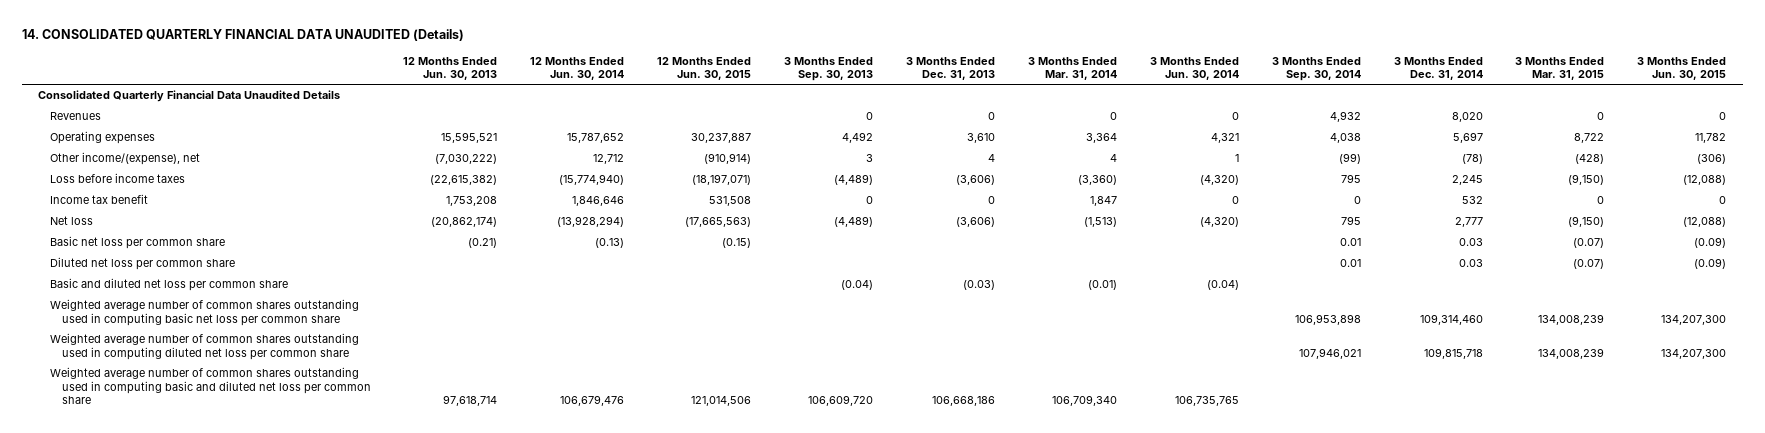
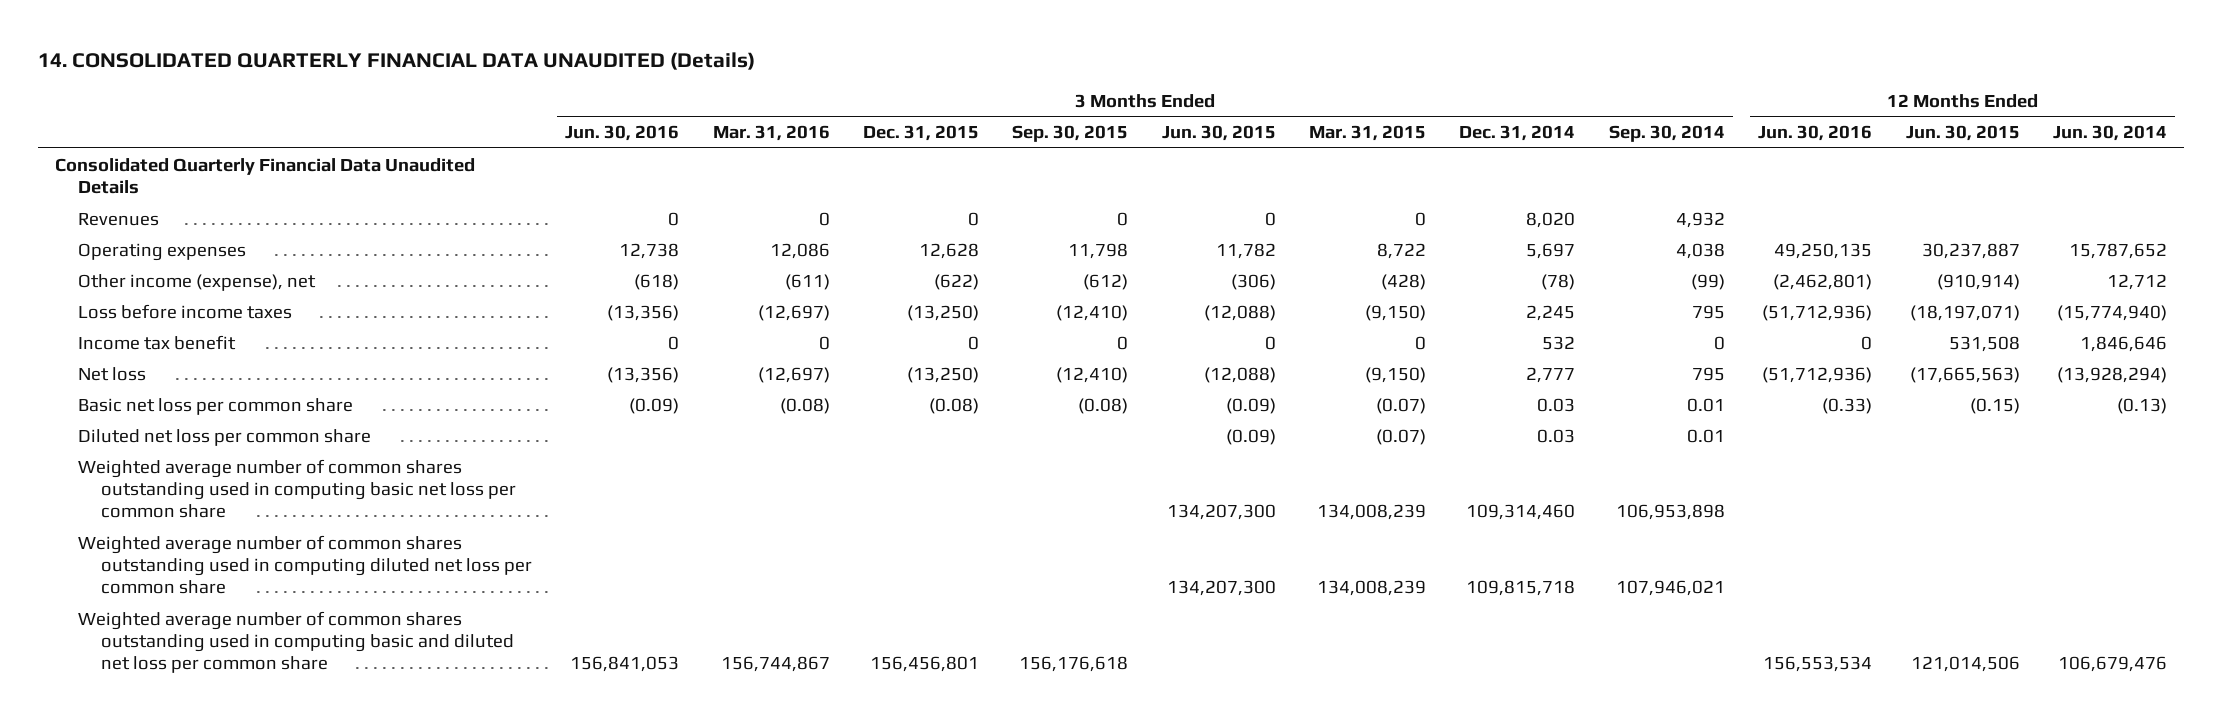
- | 12 Months Ended Jun. 30, 2013 | 12 Months Ended Jun. 30, 2014 | 12 Months Ended Jun. 30, 2015 | 3 Months Ended Sep. 30, 2013 | 3 Months Ended Dec. 31, 2013 | 3 Months Ended Mar. 31, 2014 | 3 Months Ended Jun. 30, 2014 | 3 Months Ended Sep. 30, 2014 | 3 Months Ended Dec. 31, 2014 | 3 Months Ended Mar. 31, 2015 | 3 Months Ended Jun. 30, 2015
+ | 3 Months Ended Jun. 30, 2016 | 3 Months Ended Mar. 31, 2016 | 3 Months Ended Dec. 31, 2015 | 3 Months Ended Sep. 30, 2015 | 3 Months Ended Jun. 30, 2015 | 3 Months Ended Mar. 31, 2015 | 3 Months Ended Dec. 31, 2014 | 3 Months Ended Sep. 30, 2014 | 12 Months Ended Jun. 30, 2016 | 12 Months Ended Jun. 30, 2015 | 12 Months Ended Jun. 30, 2014
- Other income/(expense), net | (7,030,222) | 12,712 | (910,914) | 3 | 4 | 4 | 1 | (99) | (78) | (428) | (306)
+ Other income (expense), net | (618) | (611) | (622) | (612) | (306) | (428) | (78) | (99) | (2,462,801) | (910,914) | 12,712
- Basic and diluted net loss per common share | | | | (0.04) | (0.03) | (0.01) | (0.04) | | | |

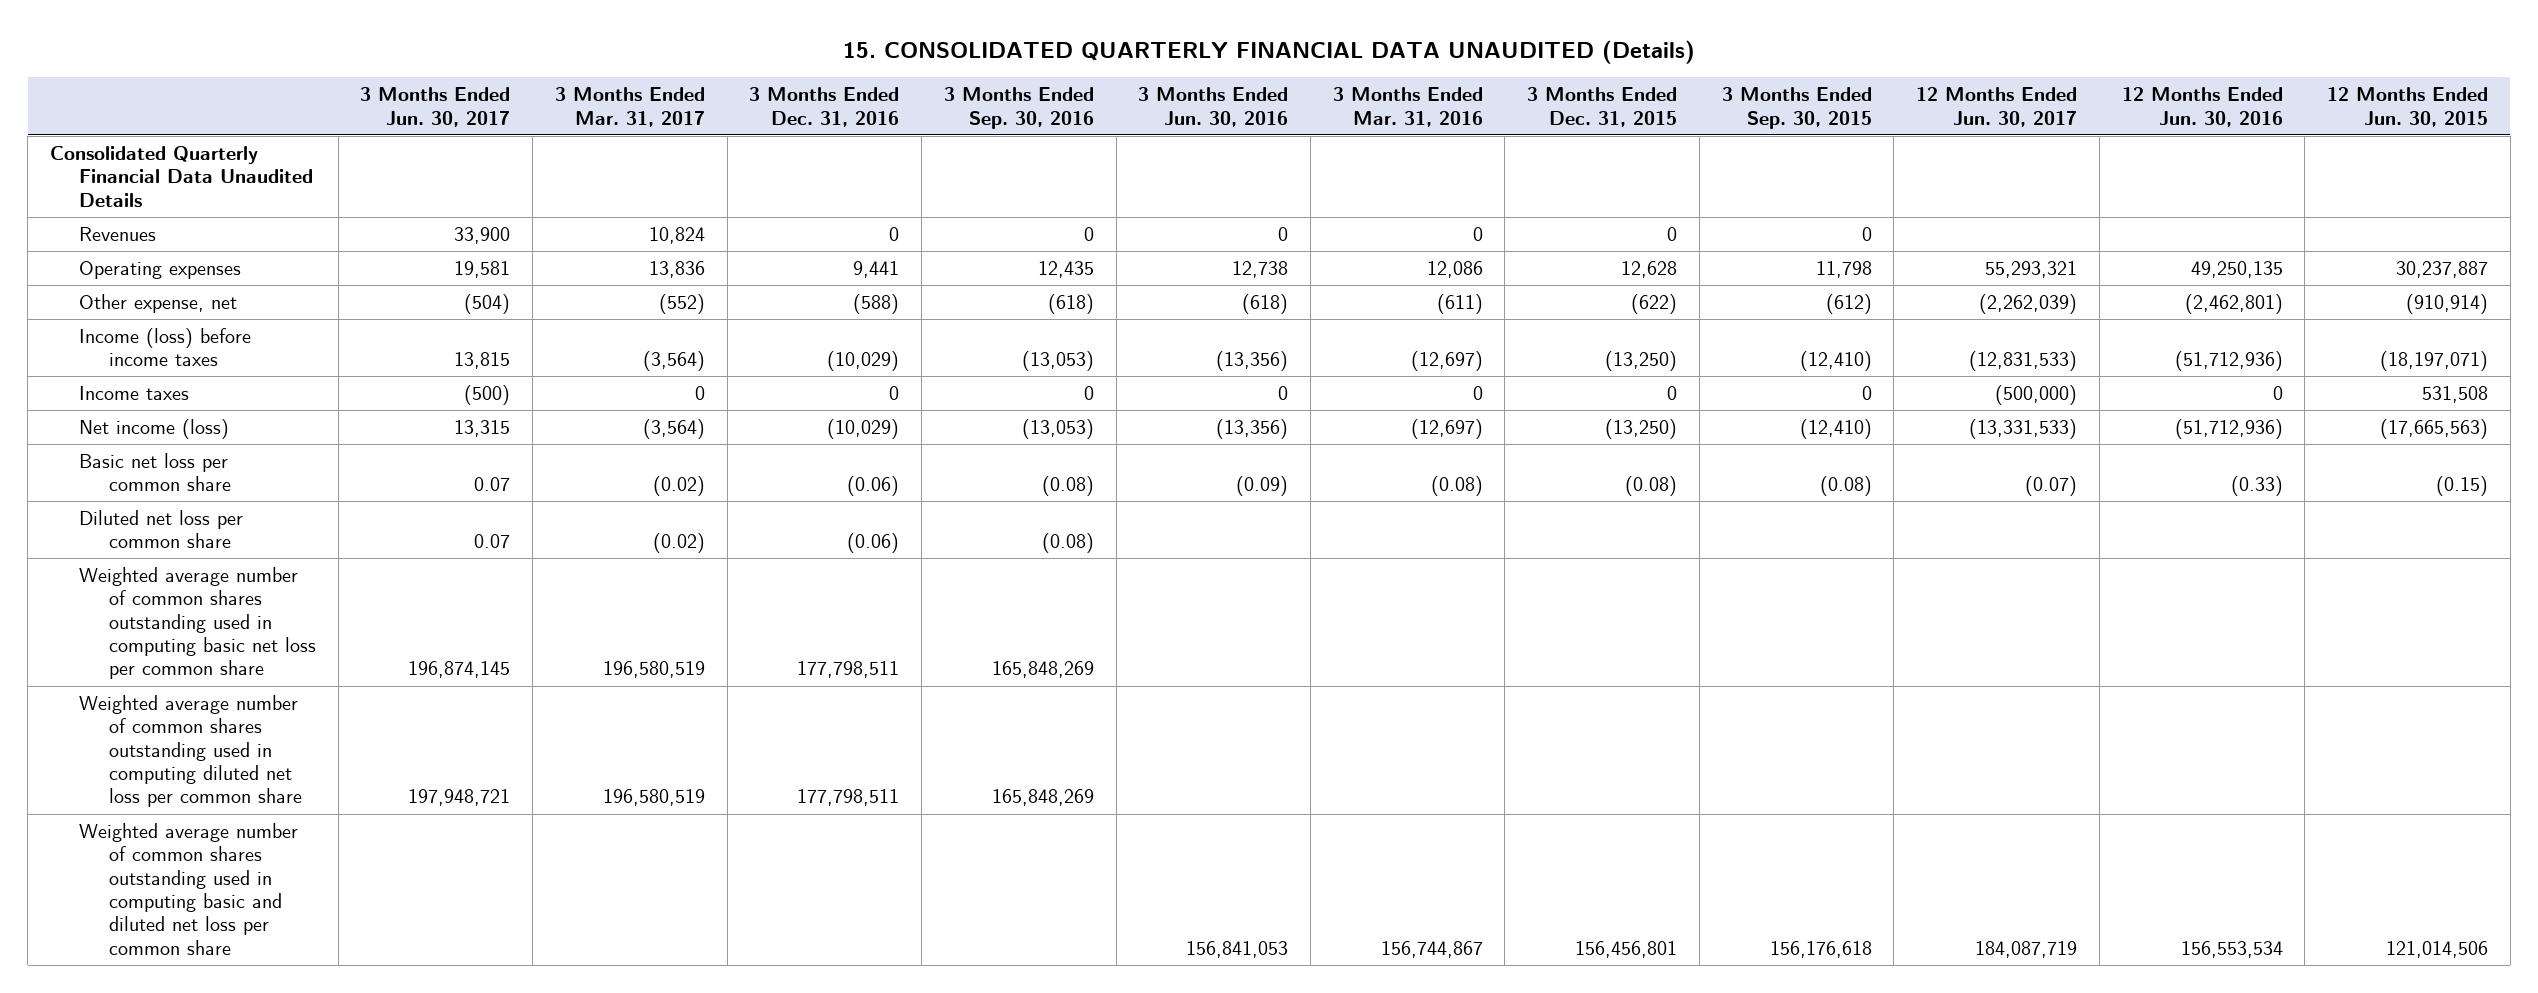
- 14. CONSOLIDATED QUARTERLY FINANCIAL DATA UNAUDITED (Details)
+ 15. CONSOLIDATED QUARTERLY FINANCIAL DATA UNAUDITED (Details)
- | 3 Months Ended Jun. 30, 2016 | 3 Months Ended Mar. 31, 2016 | 3 Months Ended Dec. 31, 2015 | 3 Months Ended Sep. 30, 2015 | 3 Months Ended Jun. 30, 2015 | 3 Months Ended Mar. 31, 2015 | 3 Months Ended Dec. 31, 2014 | 3 Months Ended Sep. 30, 2014 | 12 Months Ended Jun. 30, 2016 | 12 Months Ended Jun. 30, 2015 | 12 Months Ended Jun. 30, 2014
+ | 3 Months Ended Jun. 30, 2017 | 3 Months Ended Mar. 31, 2017 | 3 Months Ended Dec. 31, 2016 | 3 Months Ended Sep. 30, 2016 | 3 Months Ended Jun. 30, 2016 | 3 Months Ended Mar. 31, 2016 | 3 Months Ended Dec. 31, 2015 | 3 Months Ended Sep. 30, 2015 | 12 Months Ended Jun. 30, 2017 | 12 Months Ended Jun. 30, 2016 | 12 Months Ended Jun. 30, 2015
- Other income (expense), net | (618) | (611) | (622) | (612) | (306) | (428) | (78) | (99) | (2,462,801) | (910,914) | 12,712
- Loss before income taxes | (13,356) | (12,697) | (13,250) | (12,410) | (12,088) | (9,150) | 2,245 | 795 | (51,712,936) | (18,197,071) | (15,774,940)
- Income tax benefit | 0 | 0 | 0 | 0 | 0 | 0 | 532 | 0 | 0 | 531,508 | 1,846,646
- Net loss | (13,356) | (12,697) | (13,250) | (12,410) | (12,088) | (9,150) | 2,777 | 795 | (51,712,936) | (17,665,563) | (13,928,294)
+ Other expense, net | (504) | (552) | (588) | (618) | (618) | (611) | (622) | (612) | (2,262,039) | (2,462,801) | (910,914)
+ Income (loss) before income taxes | 13,815 | (3,564) | (10,029) | (13,053) | (13,356) | (12,697) | (13,250) | (12,410) | (12,831,533) | (51,712,936) | (18,197,071)
+ Income taxes | (500) | 0 | 0 | 0 | 0 | 0 | 0 | 0 | (500,000) | 0 | 531,508
+ Net income (loss) | 13,315 | (3,564) | (10,029) | (13,053) | (13,356) | (12,697) | (13,250) | (12,410) | (13,331,533) | (51,712,936) | (17,665,563)

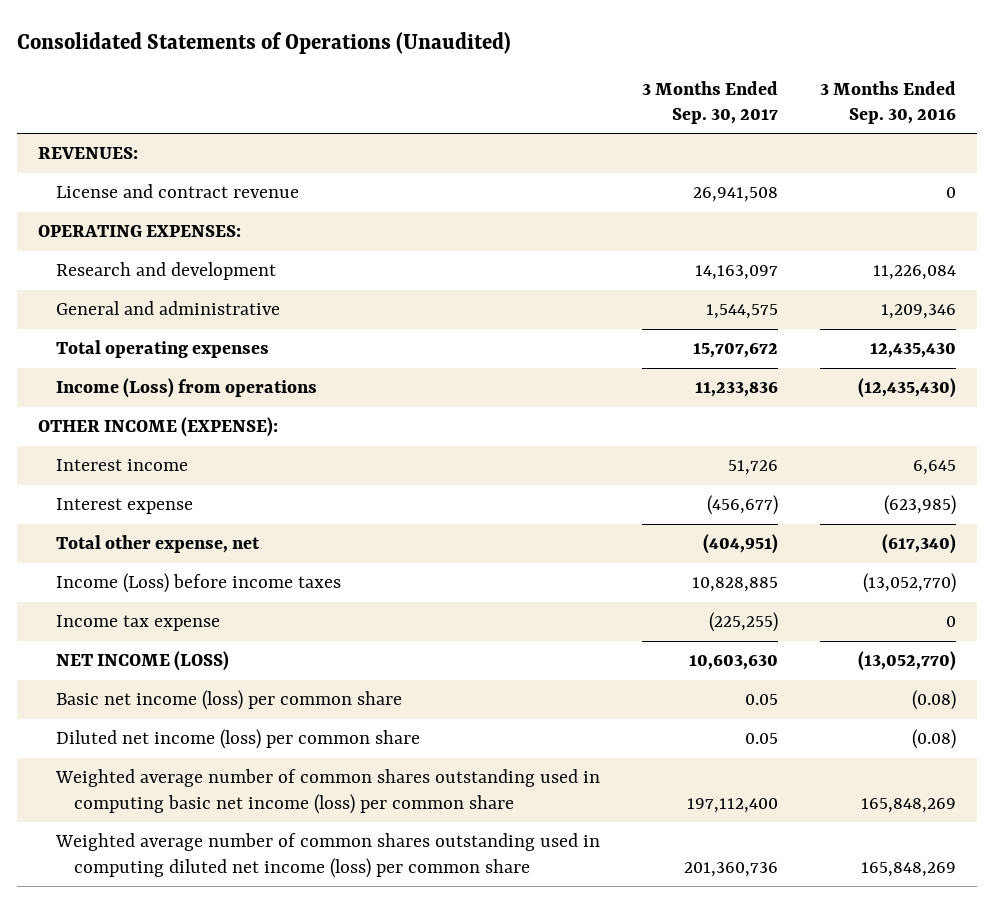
- 15. CONSOLIDATED QUARTERLY FINANCIAL DATA UNAUDITED (Details)
+ Consolidated Statements of Operations (Unaudited)
- | 3 Months Ended Jun. 30, 2017 | 3 Months Ended Mar. 31, 2017 | 3 Months Ended Dec. 31, 2016 | 3 Months Ended Sep. 30, 2016 | 3 Months Ended Jun. 30, 2016 | 3 Months Ended Mar. 31, 2016 | 3 Months Ended Dec. 31, 2015 | 3 Months Ended Sep. 30, 2015 | 12 Months Ended Jun. 30, 2017 | 12 Months Ended Jun. 30, 2016 | 12 Months Ended Jun. 30, 2015
+ | 3 Months Ended Sep. 30, 2017 | 3 Months Ended Sep. 30, 2016
- Consolidated Quarterly Financial Data Unaudited Details
- Revenues | 33,900 | 10,824 | 0 | 0 | 0 | 0 | 0 | 0 | | |
- Operating expenses | 19,581 | 13,836 | 9,441 | 12,435 | 12,738 | 12,086 | 12,628 | 11,798 | 55,293,321 | 49,250,135 | 30,237,887
- Other expense, net | (504) | (552) | (588) | (618) | (618) | (611) | (622) | (612) | (2,262,039) | (2,462,801) | (910,914)
- Income (loss) before income taxes | 13,815 | (3,564) | (10,029) | (13,053) | (13,356) | (12,697) | (13,250) | (12,410) | (12,831,533) | (51,712,936) | (18,197,071)
- Income taxes | (500) | 0 | 0 | 0 | 0 | 0 | 0 | 0 | (500,000) | 0 | 531,508
- Net income (loss) | 13,315 | (3,564) | (10,029) | (13,053) | (13,356) | (12,697) | (13,250) | (12,410) | (13,331,533) | (51,712,936) | (17,665,563)
- Basic net loss per common share | 0.07 | (0.02) | (0.06) | (0.08) | (0.09) | (0.08) | (0.08) | (0.08) | (0.07) | (0.33) | (0.15)
- Diluted net loss per common share | 0.07 | (0.02) | (0.06) | (0.08) | | | | | | |
- Weighted average number of common shares outstanding used in computing basic net loss per common share | 196,874,145 | 196,580,519 | 177,798,511 | 165,848,269 | | | | | | |
- Weighted average number of common shares outstanding used in computing diluted net loss per common share | 197,948,721 | 196,580,519 | 177,798,511 | 165,848,269 | | | | | | |
- Weighted average number of common shares outstanding used in computing basic and diluted net loss per common share | | | | | 156,841,053 | 156,744,867 | 156,456,801 | 156,176,618 | 184,087,719 | 156,553,534 | 121,014,506
+ REVENUES:
+ License and contract revenue | 26,941,508 | 0
+ OPERATING EXPENSES:
+ Research and development | 14,163,097 | 11,226,084
+ General and administrative | 1,544,575 | 1,209,346
+ Total operating expenses | 15,707,672 | 12,435,430
+ Income (Loss) from operations | 11,233,836 | (12,435,430)
+ OTHER INCOME (EXPENSE):
+ Interest income | 51,726 | 6,645
+ Interest expense | (456,677) | (623,985)
+ Total other expense, net | (404,951) | (617,340)
+ Income (Loss) before income taxes | 10,828,885 | (13,052,770)
+ Income tax expense | (225,255) | 0
+ NET INCOME (LOSS) | 10,603,630 | (13,052,770)
+ Basic net income (loss) per common share | 0.05 | (0.08)
+ Diluted net income (loss) per common share | 0.05 | (0.08)
+ Weighted average number of common shares outstanding used in computing basic net income (loss) per common share | 197,112,400 | 165,848,269
+ Weighted average number of common shares outstanding used in computing diluted net income (loss) per common share | 201,360,736 | 165,848,269

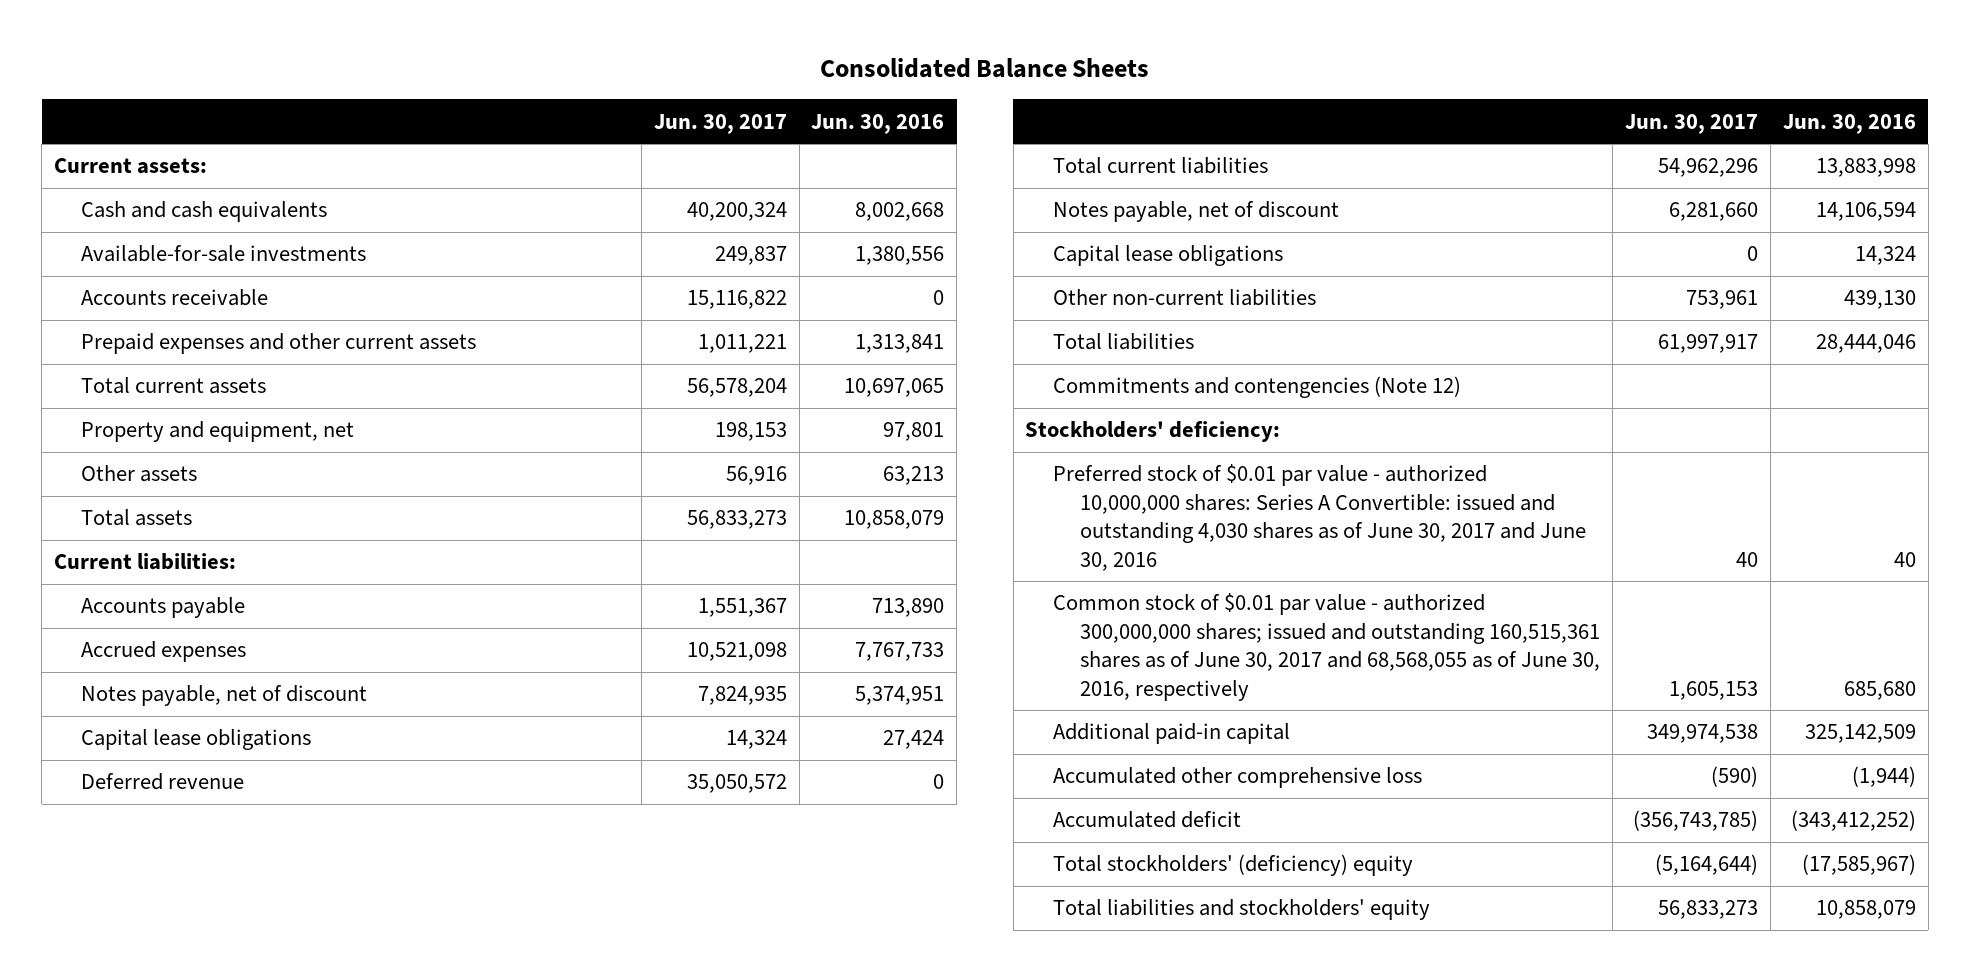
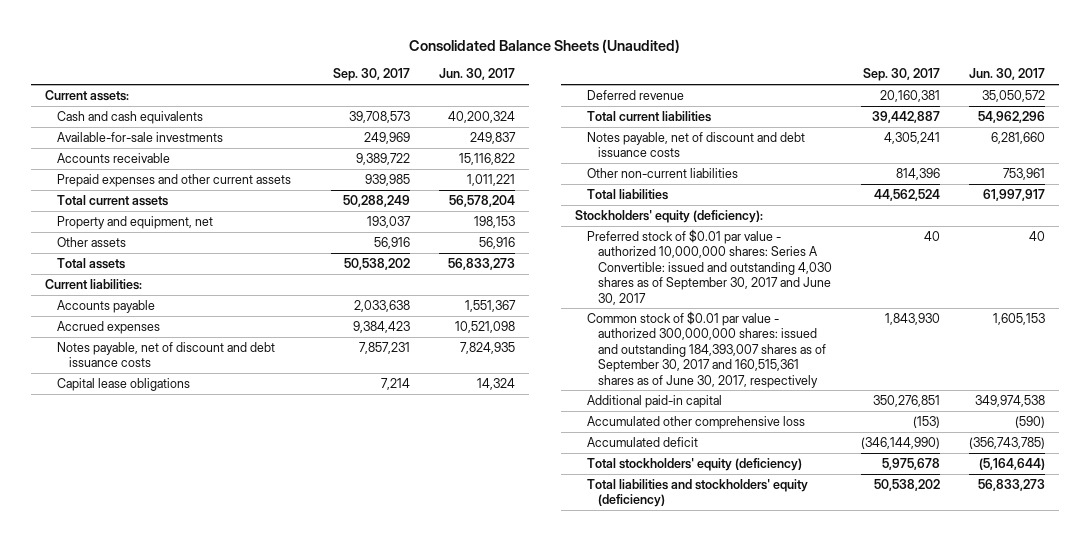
- Consolidated Balance Sheets
+ Consolidated Balance Sheets (Unaudited)
- | Jun. 30, 2017 | Jun. 30, 2016
+ | Sep. 30, 2017 | Jun. 30, 2017
- Notes payable, net of discount | 7,824,935 | 5,374,951
+ Notes payable, net of discount and debt issuance costs | 7,857,231 | 7,824,935
- Notes payable, net of discount | 6,281,660 | 14,106,594
- Capital lease obligations | 0 | 14,324
+ Notes payable, net of discount and debt issuance costs | 4,305,241 | 6,281,660
- Commitments and contengencies (Note 12)
- Stockholders' deficiency:
- Preferred stock of $0.01 par value - authorized 10,000,000 shares: Series A Convertible: issued and outstanding 4,030 shares as of June 30, 2017 and June 30, 2016 | 40 | 40
- Common stock of $0.01 par value - authorized 300,000,000 shares; issued and outstanding 160,515,361 shares as of June 30, 2017 and 68,568,055 as of June 30, 2016, respectively | 1,605,153 | 685,680
+ Stockholders' equity (deficiency):
+ Preferred stock of $0.01 par value - authorized 10,000,000 shares: Series A Convertible: issued and outstanding 4,030 shares as of September 30, 2017 and June 30, 2017 | 40 | 40
+ Common stock of $0.01 par value - authorized 300,000,000 shares: issued and outstanding 184,393,007 shares as of September 30, 2017 and 160,515,361 shares as of June 30, 2017, respectively | 1,843,930 | 1,605,153
- Total stockholders' (deficiency) equity | (5,164,644) | (17,585,967)
- Total liabilities and stockholders' equity | 56,833,273 | 10,858,079
+ Total stockholders' equity (deficiency) | 5,975,678 | (5,164,644)
+ Total liabilities and stockholders' equity (deficiency) | 50,538,202 | 56,833,273

